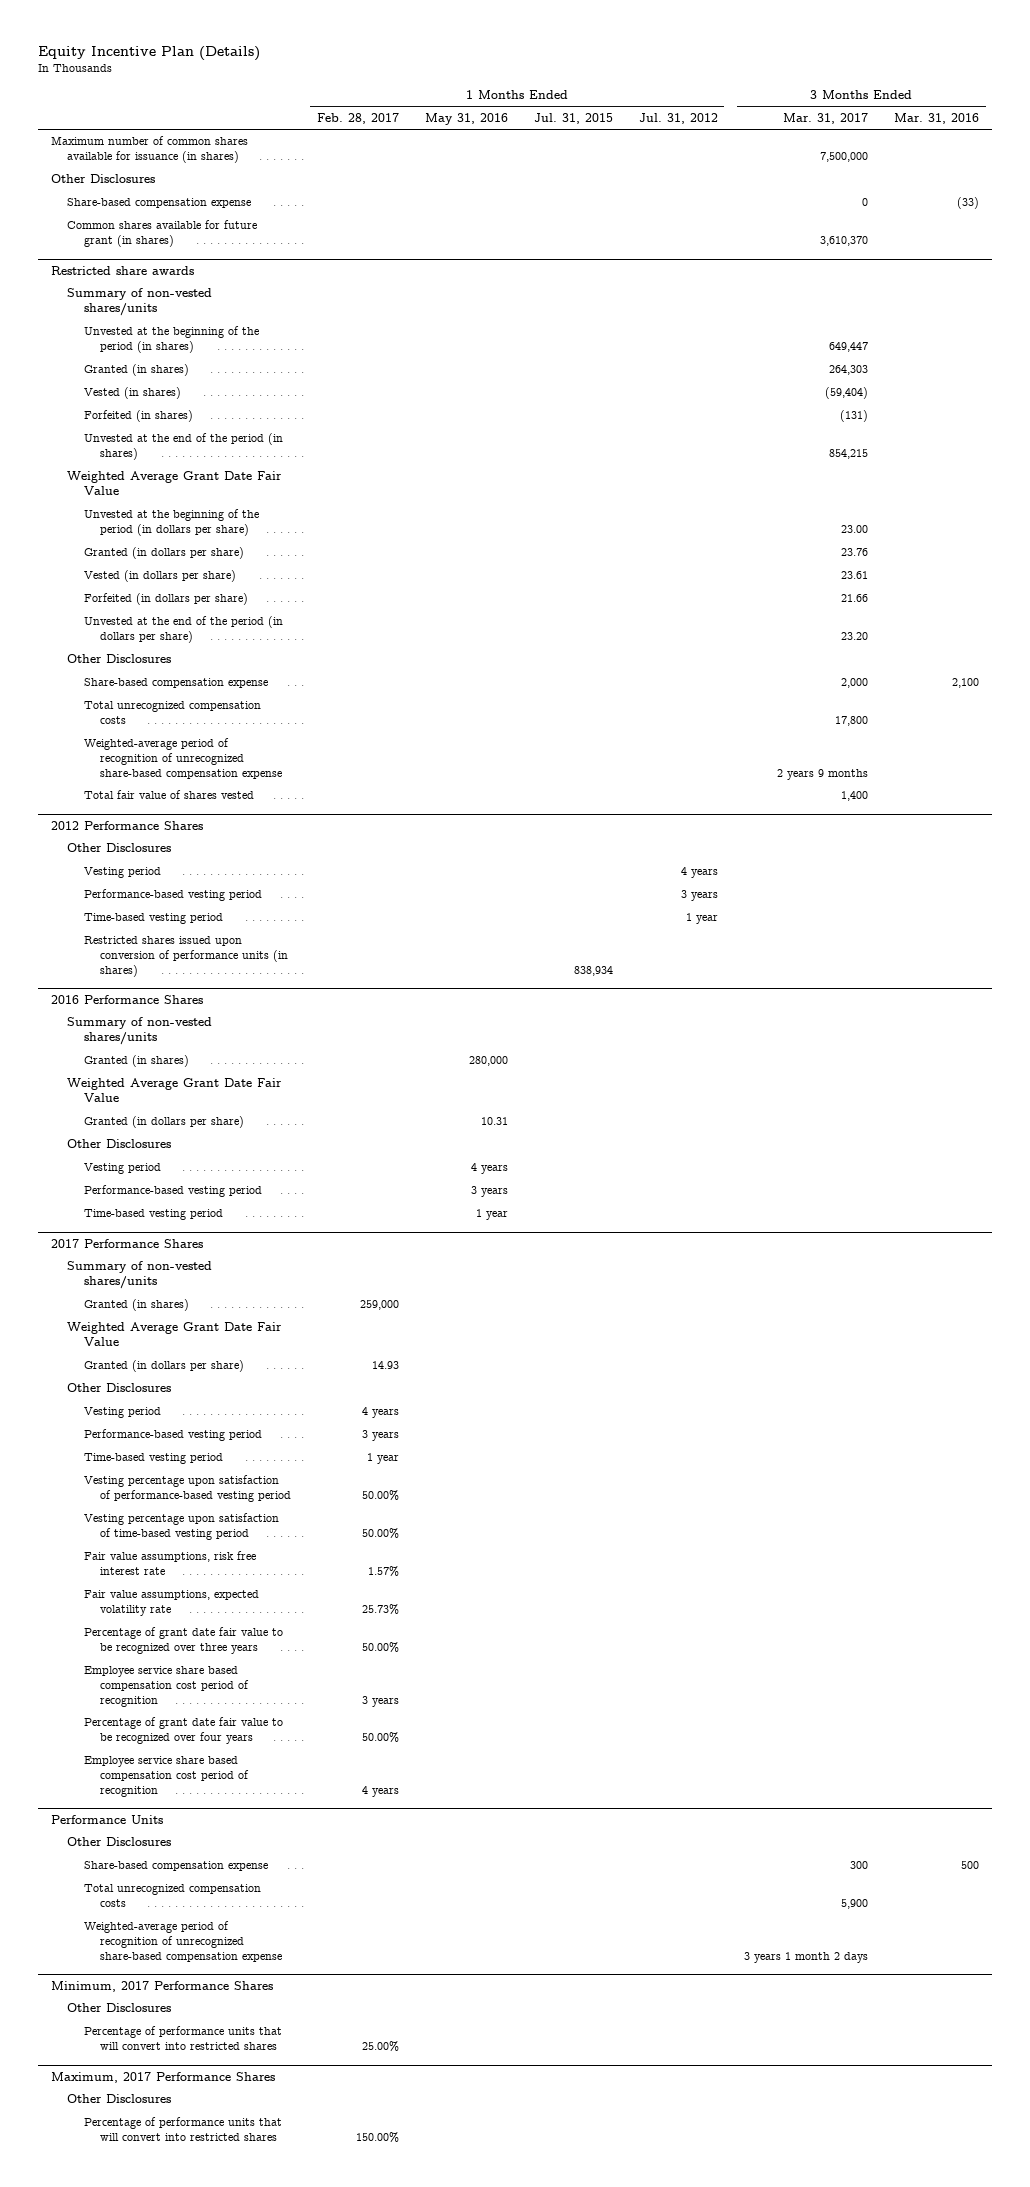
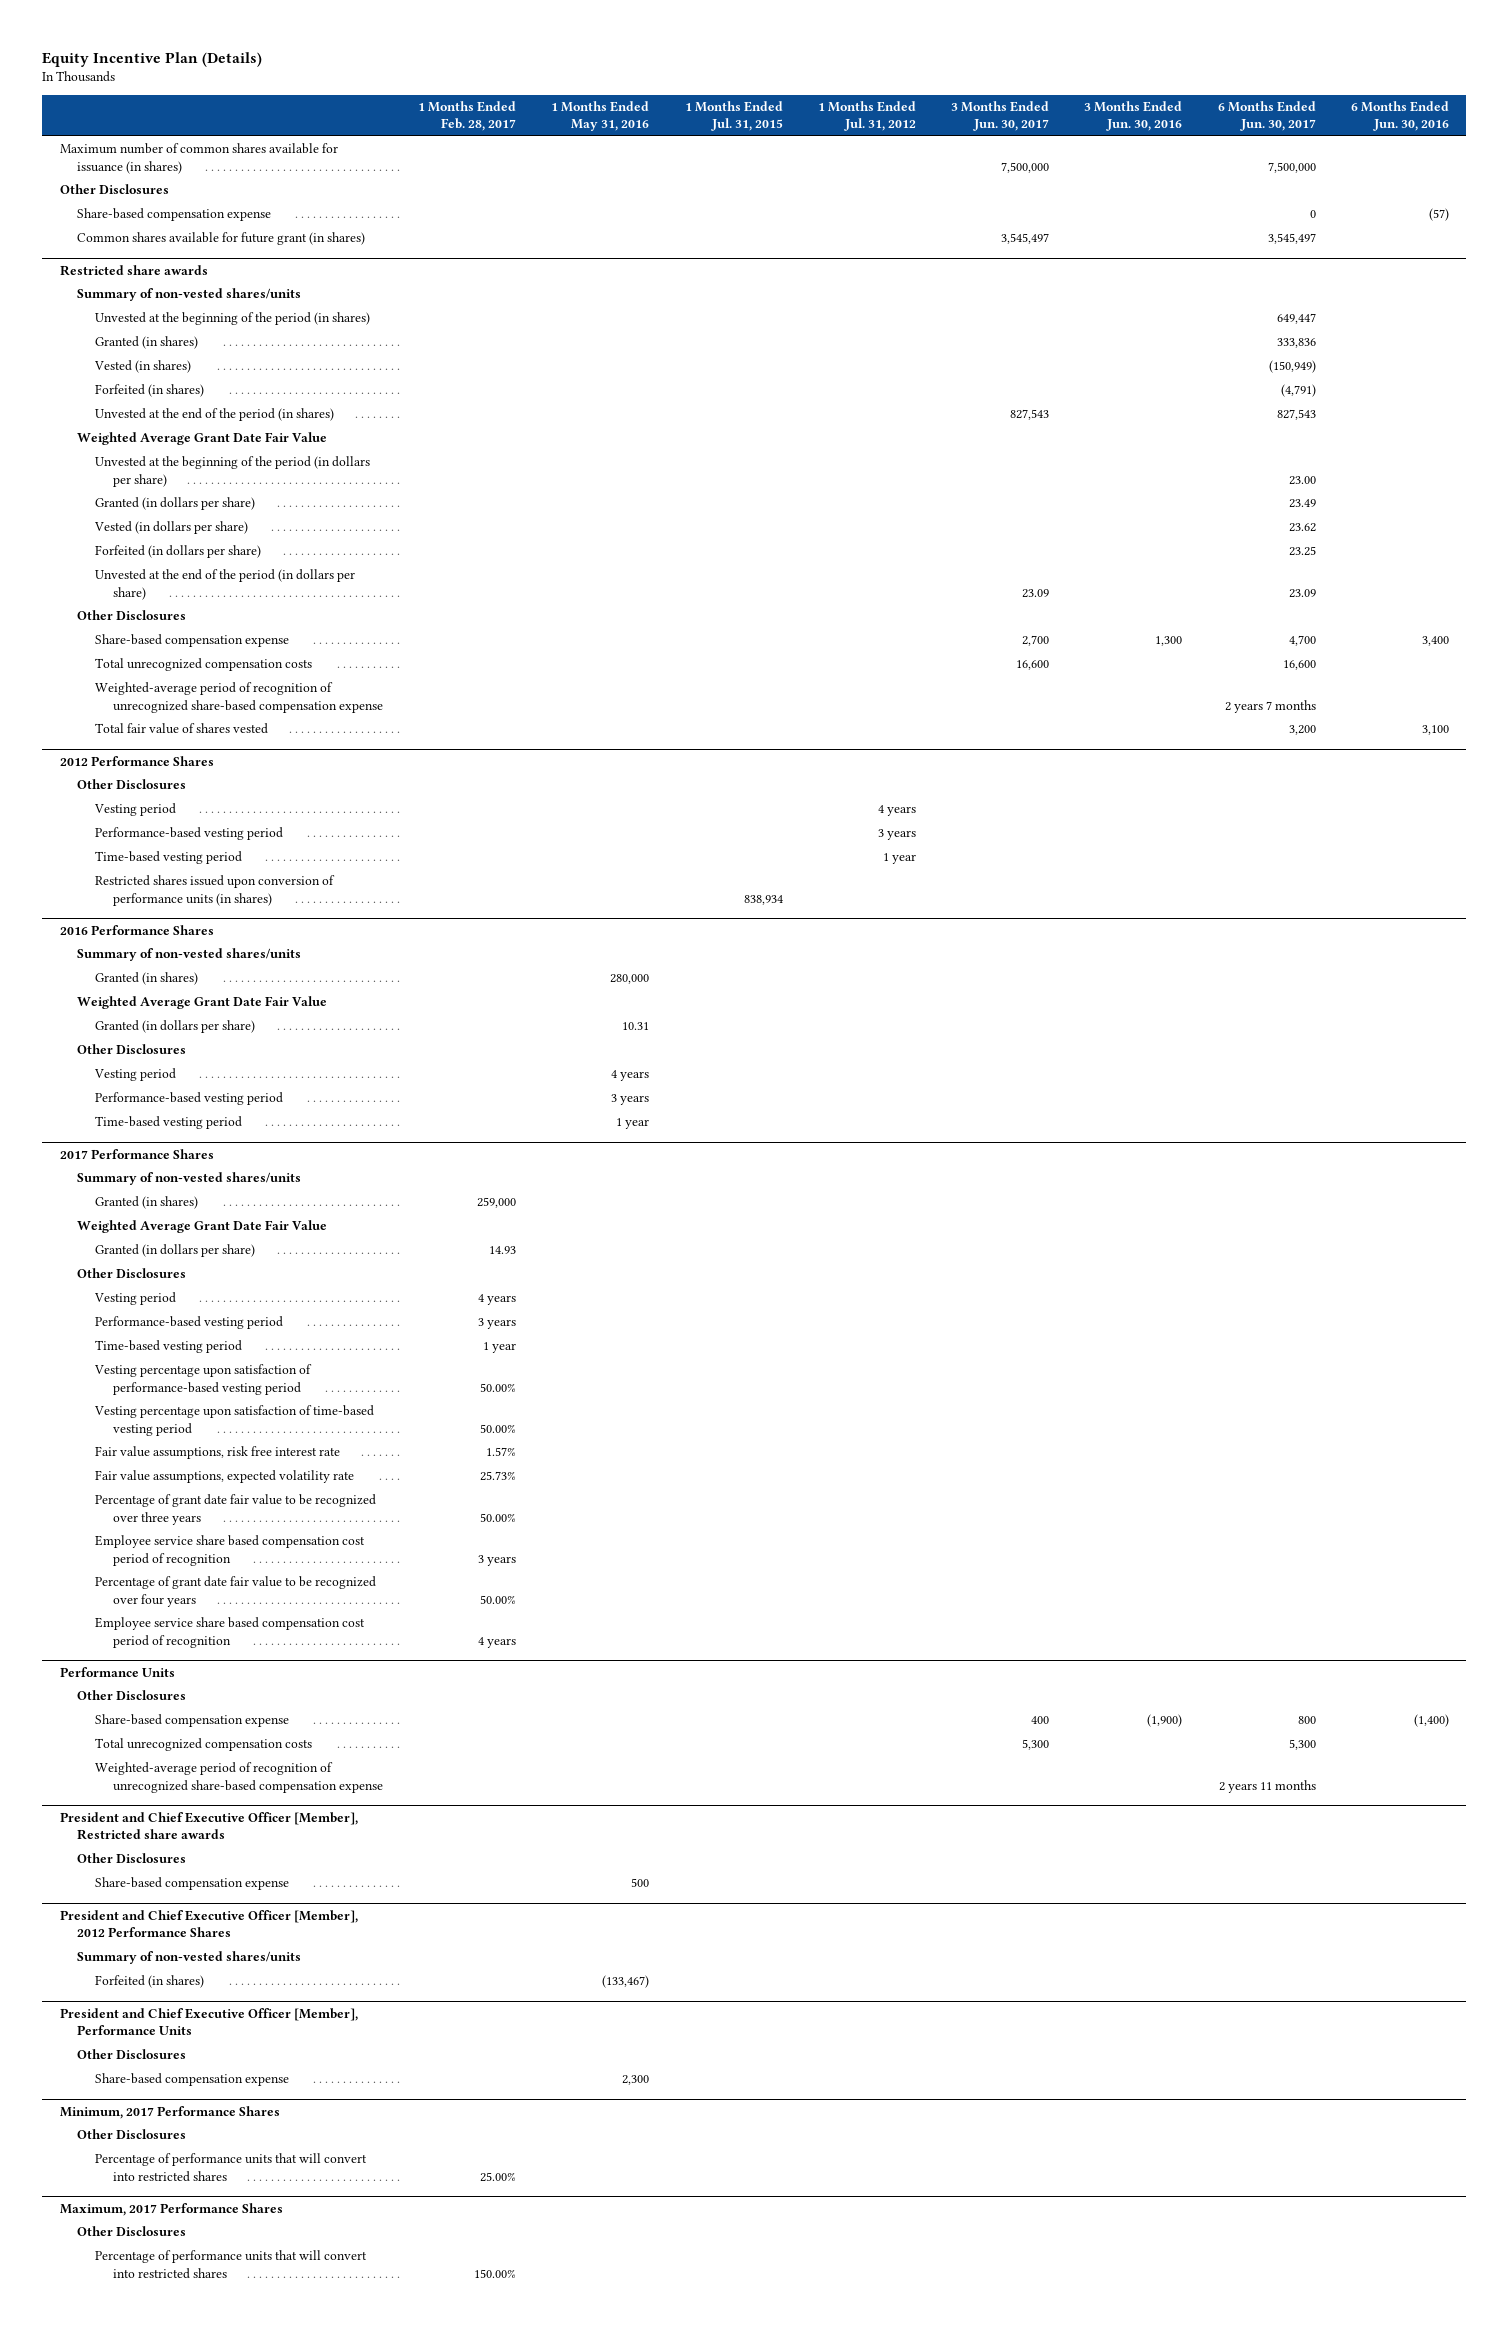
- | 1 Months Ended Feb. 28, 2017 | 1 Months Ended May 31, 2016 | 1 Months Ended Jul. 31, 2015 | 1 Months Ended Jul. 31, 2012 | 3 Months Ended Mar. 31, 2017 | 3 Months Ended Mar. 31, 2016
+ | 1 Months Ended Feb. 28, 2017 | 1 Months Ended May 31, 2016 | 1 Months Ended Jul. 31, 2015 | 1 Months Ended Jul. 31, 2012 | 3 Months Ended Jun. 30, 2017 | 3 Months Ended Jun. 30, 2016 | 6 Months Ended Jun. 30, 2017 | 6 Months Ended Jun. 30, 2016
+ President and Chief Executive Officer [Member], Restricted share awards
+ Other Disclosures
+ Share-based compensation expense | | 500 | | | | | |
+ President and Chief Executive Officer [Member], 2012 Performance Shares
+ Summary of non-vested shares/units
+ Forfeited (in shares) | | (133,467) | | | | | |
+ President and Chief Executive Officer [Member], Performance Units
+ Other Disclosures
+ Share-based compensation expense | | 2,300 | | | | | |

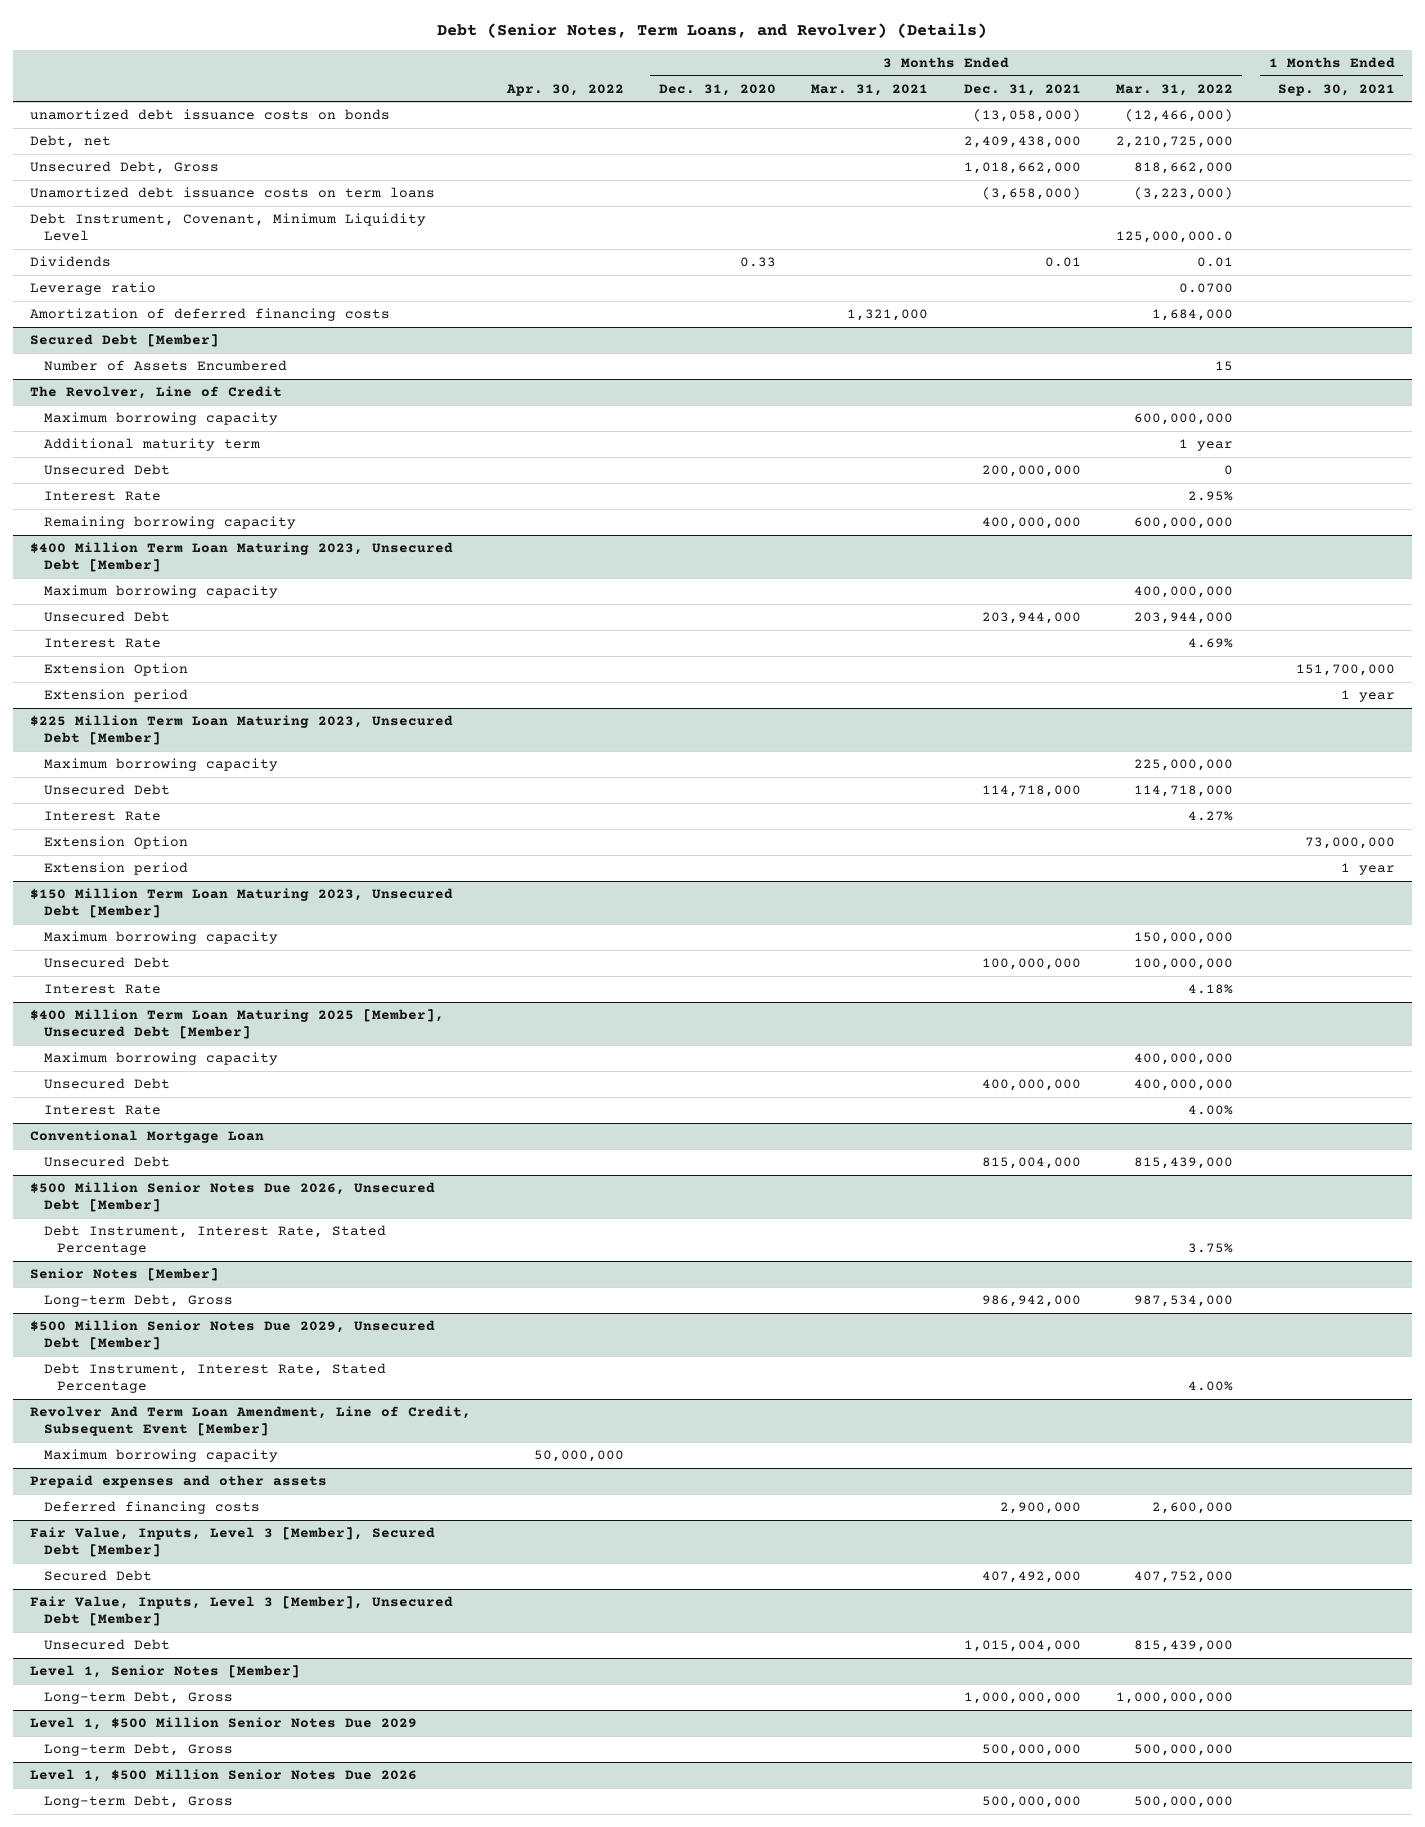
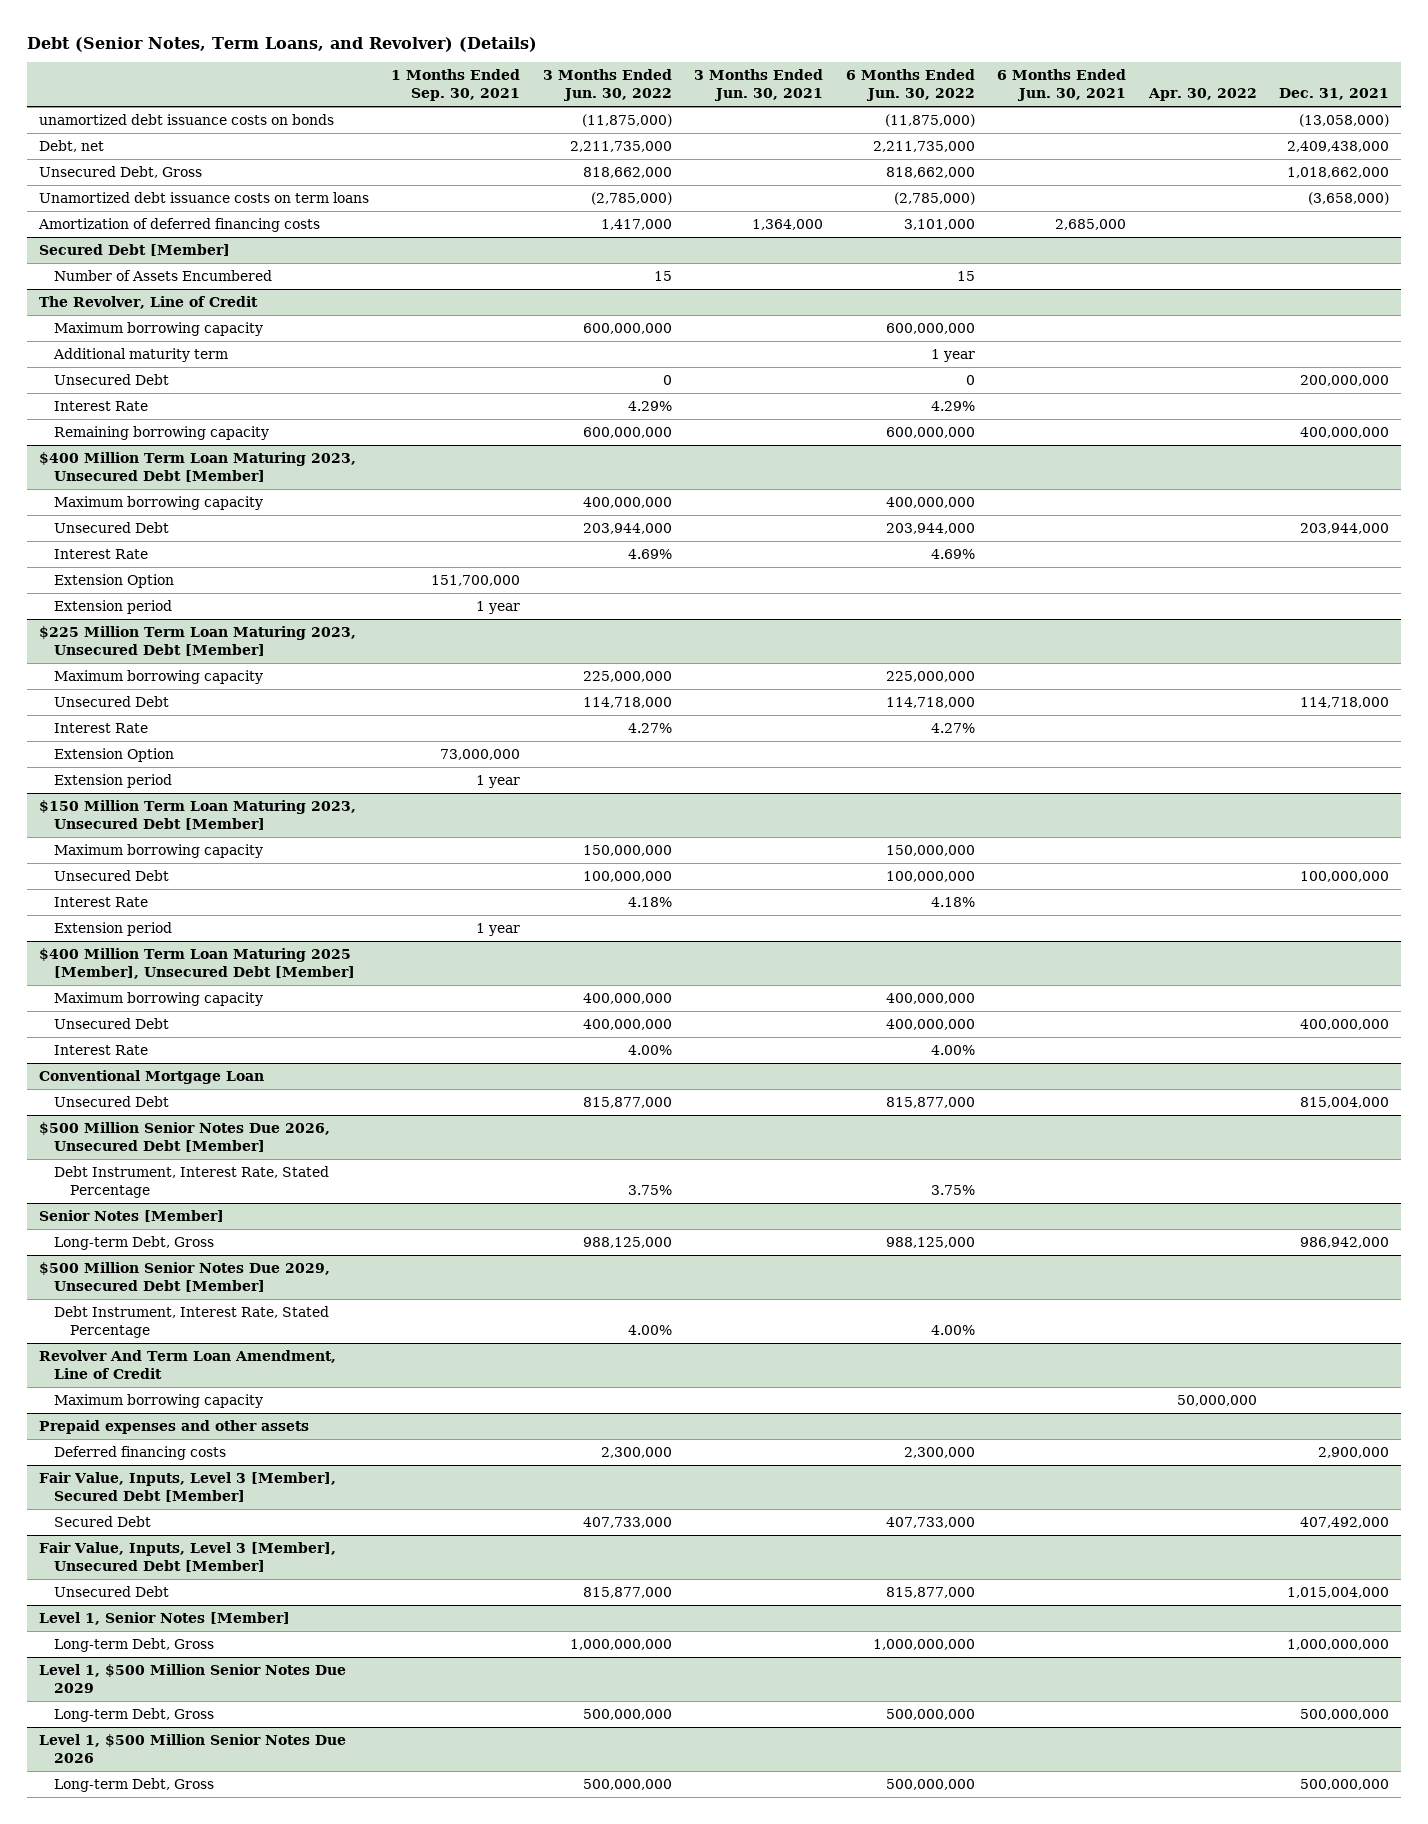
- | Apr. 30, 2022 | 3 Months Ended Dec. 31, 2020 | 3 Months Ended Mar. 31, 2021 | 3 Months Ended Dec. 31, 2021 | 3 Months Ended Mar. 31, 2022 | 1 Months Ended Sep. 30, 2021
+ | 1 Months Ended Sep. 30, 2021 | 3 Months Ended Jun. 30, 2022 | 3 Months Ended Jun. 30, 2021 | 6 Months Ended Jun. 30, 2022 | 6 Months Ended Jun. 30, 2021 | Apr. 30, 2022 | Dec. 31, 2021
- Debt Instrument, Covenant, Minimum Liquidity Level | | | | | 125,000,000.0 |
- Dividends | | 0.33 | | 0.01 | 0.01 |
- Leverage ratio | | | | | 0.0700 |
@ $150 Million Term Loan Maturing 2023, Unsecured Debt [Member]
+ Extension period | 1 year | | | | | |
- Revolver And Term Loan Amendment, Line of Credit, Subsequent Event [Member]
+ Revolver And Term Loan Amendment, Line of Credit

